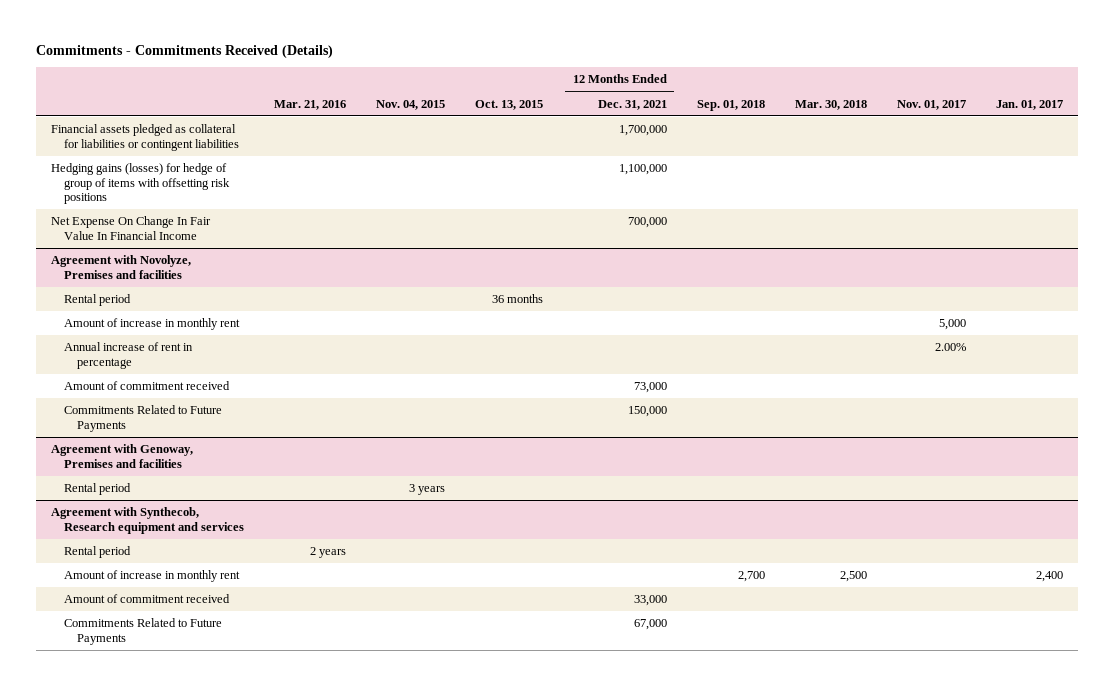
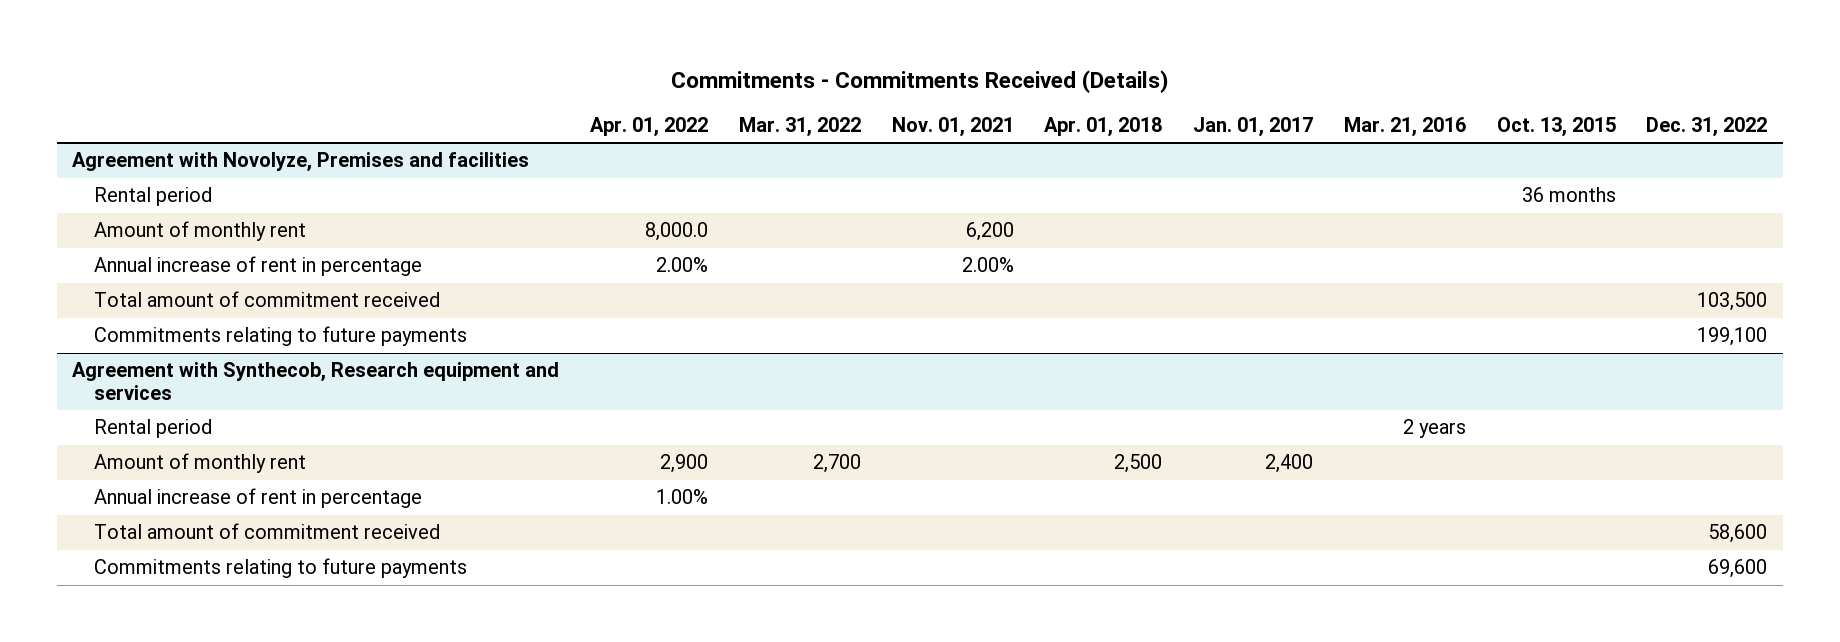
- | Mar. 21, 2016 | Nov. 04, 2015 | Oct. 13, 2015 | 12 Months Ended Dec. 31, 2021 | Sep. 01, 2018 | Mar. 30, 2018 | Nov. 01, 2017 | Jan. 01, 2017
+ | Apr. 01, 2022 | Mar. 31, 2022 | Nov. 01, 2021 | Apr. 01, 2018 | Jan. 01, 2017 | Mar. 21, 2016 | Oct. 13, 2015 | Dec. 31, 2022
- Financial assets pledged as collateral for liabilities or contingent liabilities | | | | 1,700,000 | | | |
- Hedging gains (losses) for hedge of group of items with offsetting risk positions | | | | 1,100,000 | | | |
- Net Expense On Change In Fair Value In Financial Income | | | | 700,000 | | | |
@ Agreement with Novolyze, Premises and facilities
- Amount of increase in monthly rent | | | | | | | 5,000 |
+ Amount of monthly rent | 8,000.0 | | 6,200 | | | | |
- Amount of commitment received | | | | 73,000 | | | |
- Commitments Related to Future Payments | | | | 150,000 | | | |
- Agreement with Genoway, Premises and facilities
- Rental period | | 3 years | | | | | |
@ Agreement with Novolyze, Premises and facilities
+ Total amount of commitment received | | | | | | | | 103,500
+ Commitments relating to future payments | | | | | | | | 199,100
@ Agreement with Synthecob, Research equipment and services
- Amount of increase in monthly rent | | | | | 2,700 | 2,500 | | 2,400
- Amount of commitment received | | | | 33,000 | | | |
- Commitments Related to Future Payments | | | | 67,000 | | | |
+ Amount of monthly rent | 2,900 | 2,700 | | 2,500 | 2,400 | | |
+ Annual increase of rent in percentage | 1.00% | | | | | | |
+ Total amount of commitment received | | | | | | | | 58,600
+ Commitments relating to future payments | | | | | | | | 69,600

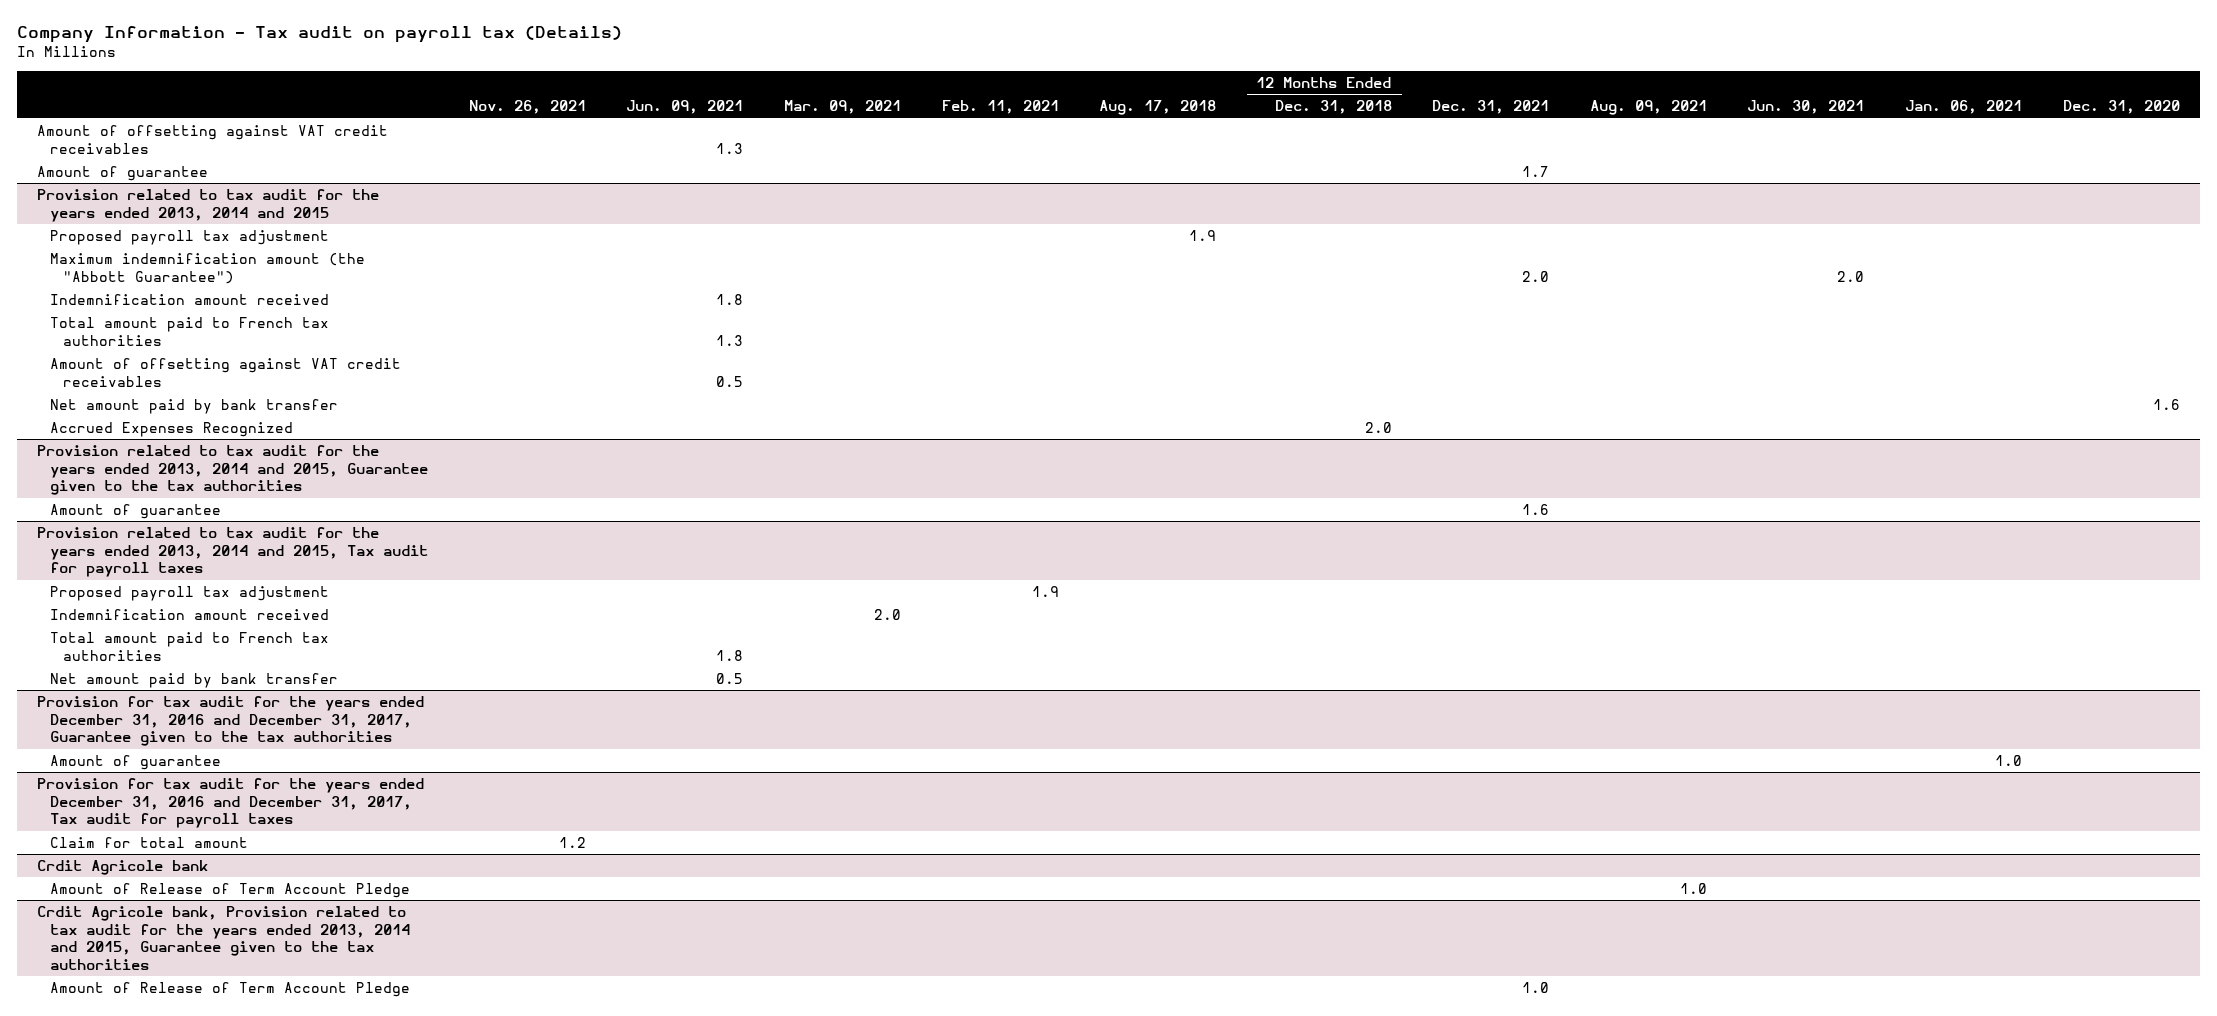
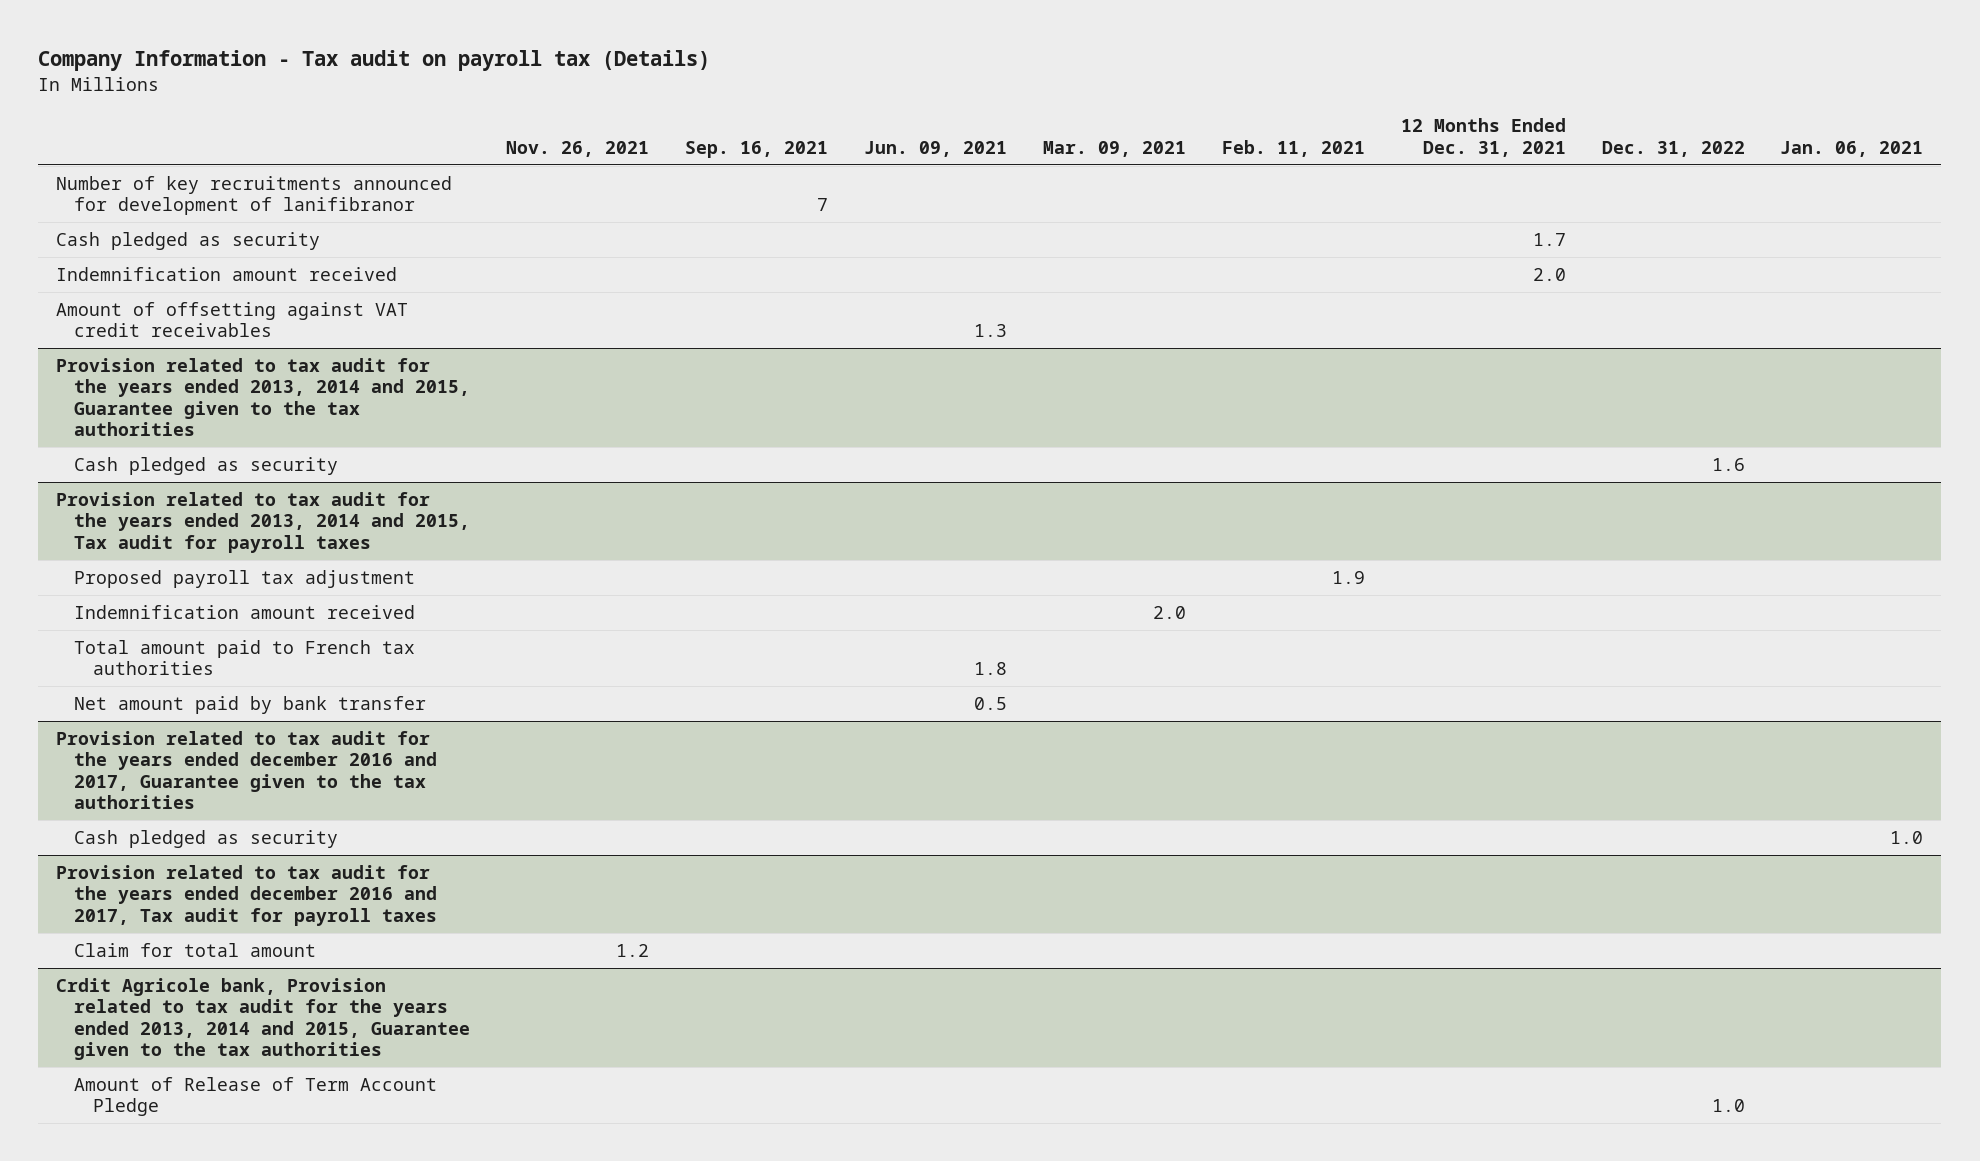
- | Nov. 26, 2021 | Jun. 09, 2021 | Mar. 09, 2021 | Feb. 11, 2021 | Aug. 17, 2018 | 12 Months Ended Dec. 31, 2018 | Dec. 31, 2021 | Aug. 09, 2021 | Jun. 30, 2021 | Jan. 06, 2021 | Dec. 31, 2020
+ | Nov. 26, 2021 | Sep. 16, 2021 | Jun. 09, 2021 | Mar. 09, 2021 | Feb. 11, 2021 | 12 Months Ended Dec. 31, 2021 | Dec. 31, 2022 | Jan. 06, 2021
+ Number of key recruitments announced for development of lanifibranor | | 7 | | | | | |
+ Cash pledged as security | | | | | | 1.7 | |
+ Indemnification amount received | | | | | | 2.0 | |
- Amount of guarantee | | | | | | | 1.7 | | | |
- Provision related to tax audit for the years ended 2013, 2014 and 2015
- Proposed payroll tax adjustment | | | | | 1.9 | | | | | |
- Maximum indemnification amount (the "Abbott Guarantee") | | | | | | | 2.0 | | 2.0 | |
- Indemnification amount received | | 1.8 | | | | | | | | |
- Total amount paid to French tax authorities | | 1.3 | | | | | | | | |
- Amount of offsetting against VAT credit receivables | | 0.5 | | | | | | | | |
- Net amount paid by bank transfer | | | | | | | | | | | 1.6
- Accrued Expenses Recognized | | | | | | 2.0 | | | | |
@ Provision related to tax audit for the years ended 2013, 2014 and 2015, Guarantee given to the tax authorities
- Amount of guarantee | | | | | | | 1.6 | | | |
+ Cash pledged as security | | | | | | | 1.6 |
- Provision for tax audit for the years ended December 31, 2016 and December 31, 2017, Guarantee given to the tax authorities
- Amount of guarantee | | | | | | | | | | 1.0 |
- Provision for tax audit for the years ended December 31, 2016 and December 31, 2017, Tax audit for payroll taxes
+ Provision related to tax audit for the years ended december 2016 and 2017, Guarantee given to the tax authorities
+ Cash pledged as security | | | | | | | | 1.0
+ Provision related to tax audit for the years ended december 2016 and 2017, Tax audit for payroll taxes
- Crdit Agricole bank
- Amount of Release of Term Account Pledge | | | | | | | | 1.0 | | |

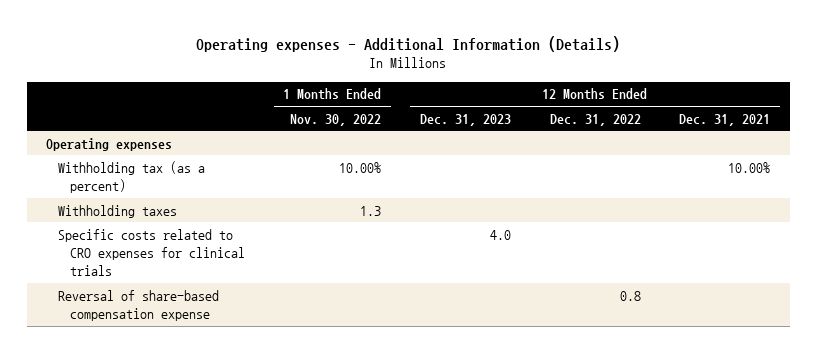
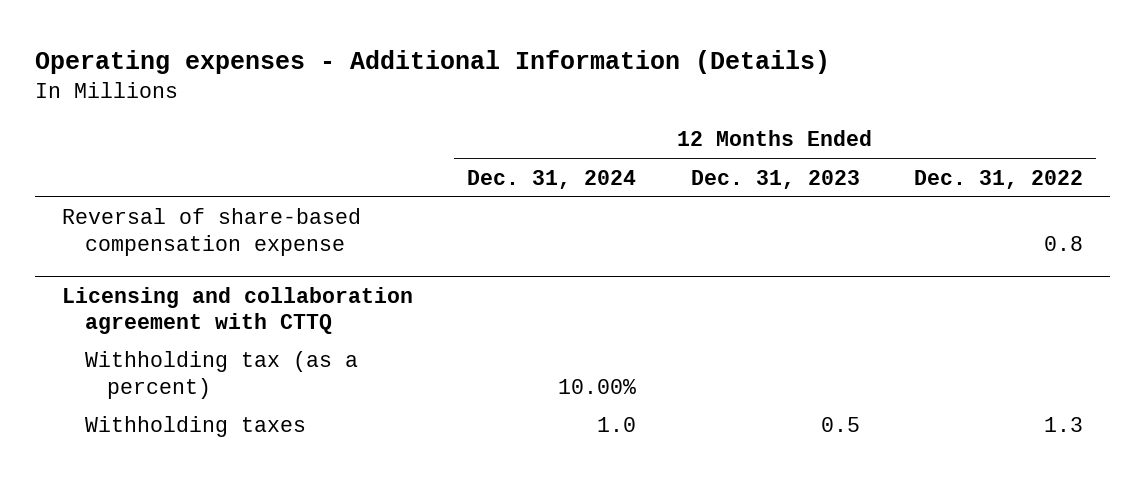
- | 1 Months Ended Nov. 30, 2022 | 12 Months Ended Dec. 31, 2023 | 12 Months Ended Dec. 31, 2022 | 12 Months Ended Dec. 31, 2021
+ | 12 Months Ended Dec. 31, 2024 | 12 Months Ended Dec. 31, 2023 | 12 Months Ended Dec. 31, 2022
- Operating expenses
- Withholding tax (as a percent) | 10.00% | | | 10.00%
- Withholding taxes | 1.3 | | |
- Specific costs related to CRO expenses for clinical trials | | 4.0 | |
+ Licensing and collaboration agreement with CTTQ
+ Withholding tax (as a percent) | 10.00% | |
+ Withholding taxes | 1.0 | 0.5 | 1.3

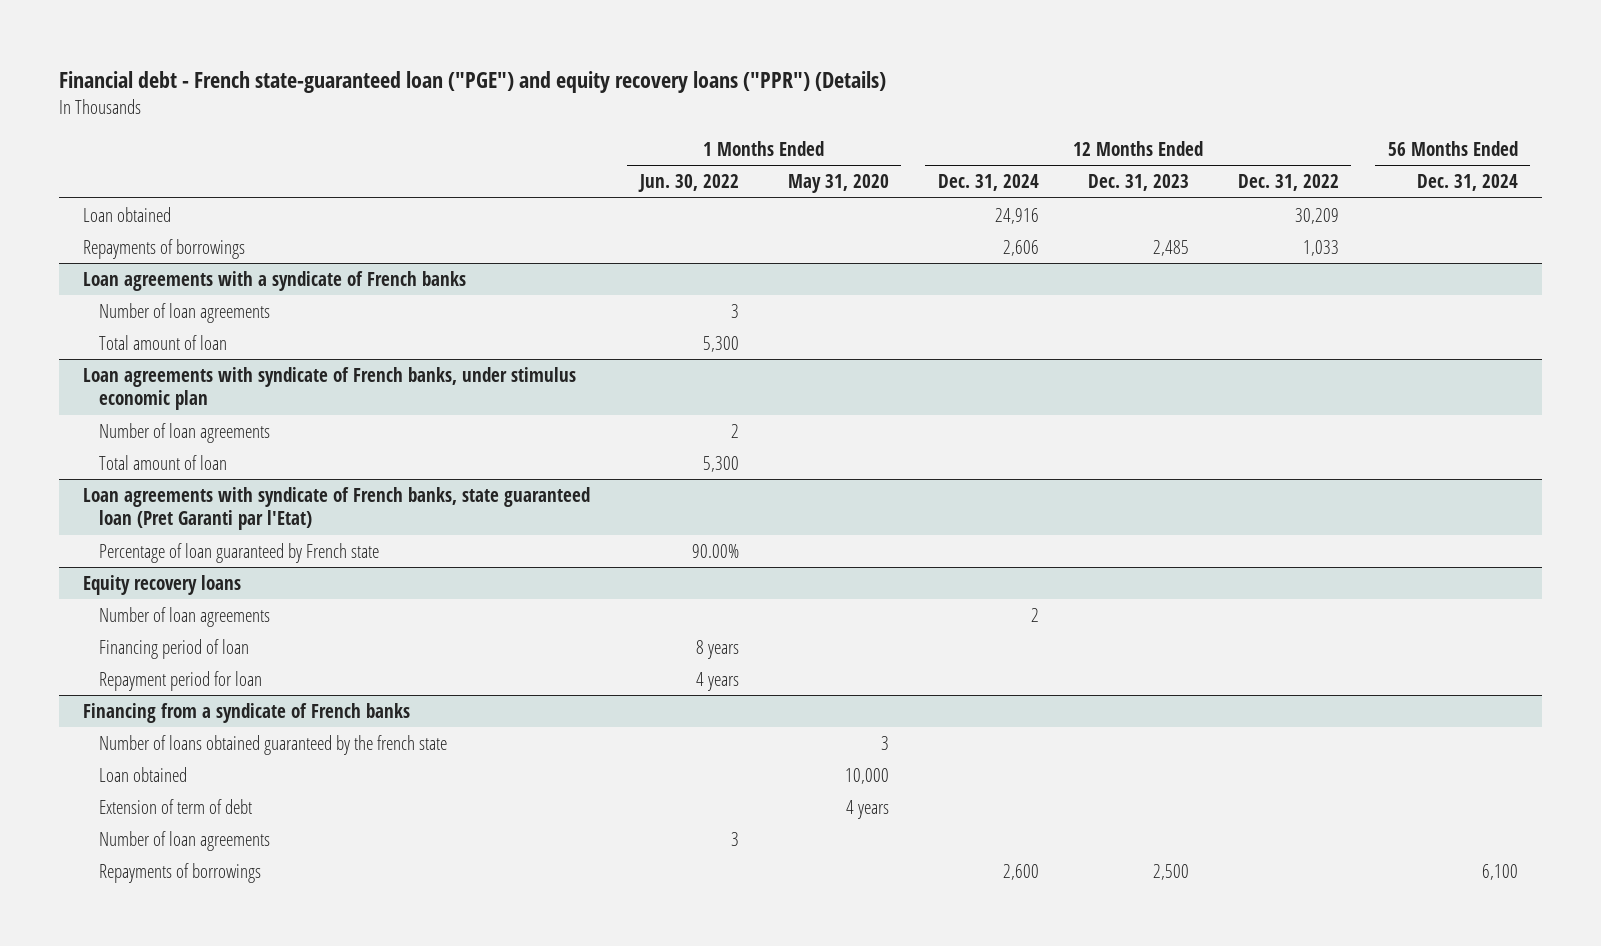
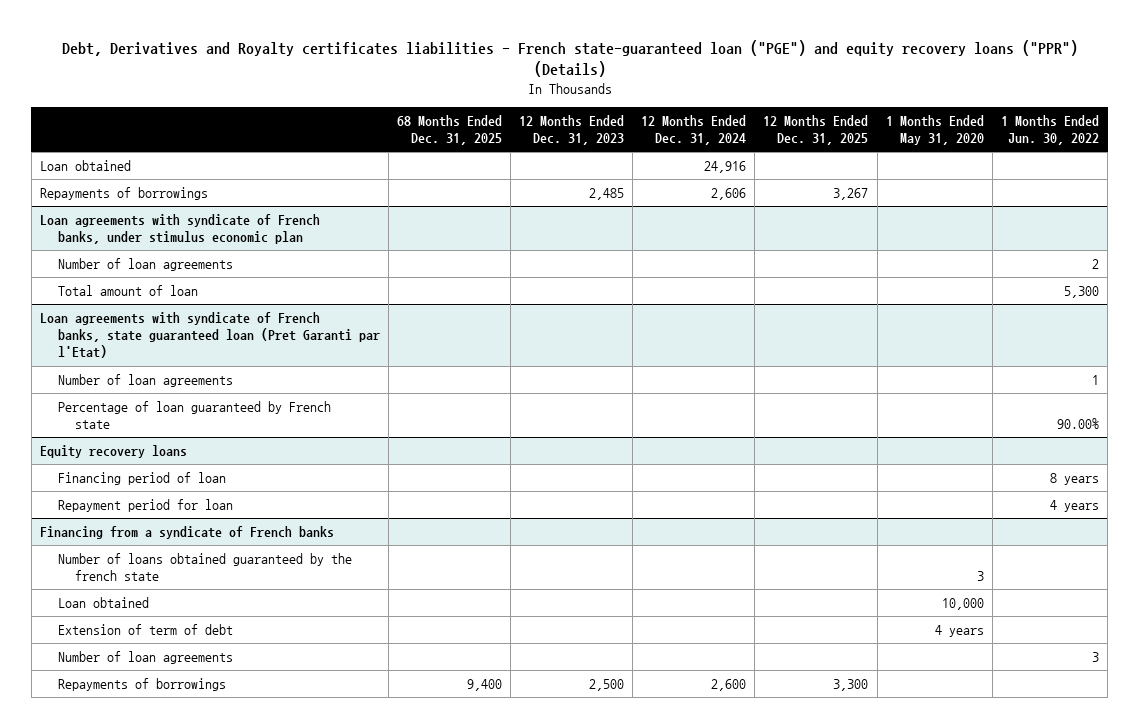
- Financial debt - French state-guaranteed loan ("PGE") and equity recovery loans ("PPR") (Details)
+ Debt, Derivatives and Royalty certificates liabilities - French state-guaranteed loan ("PGE") and equity recovery loans ("PPR") (Details)
- | 1 Months Ended Jun. 30, 2022 | 1 Months Ended May 31, 2020 | 12 Months Ended Dec. 31, 2024 | 12 Months Ended Dec. 31, 2023 | 12 Months Ended Dec. 31, 2022 | 56 Months Ended Dec. 31, 2024
+ | 68 Months Ended Dec. 31, 2025 | 12 Months Ended Dec. 31, 2023 | 12 Months Ended Dec. 31, 2024 | 12 Months Ended Dec. 31, 2025 | 1 Months Ended May 31, 2020 | 1 Months Ended Jun. 30, 2022
- Loan agreements with a syndicate of French banks
- Number of loan agreements | 3 | | | | |
- Total amount of loan | 5,300 | | | | |
@ Loan agreements with syndicate of French banks, state guaranteed loan (Pret Garanti par l'Etat)
+ Number of loan agreements | | | | | | 1
@ Equity recovery loans
- Number of loan agreements | | | 2 | | |

